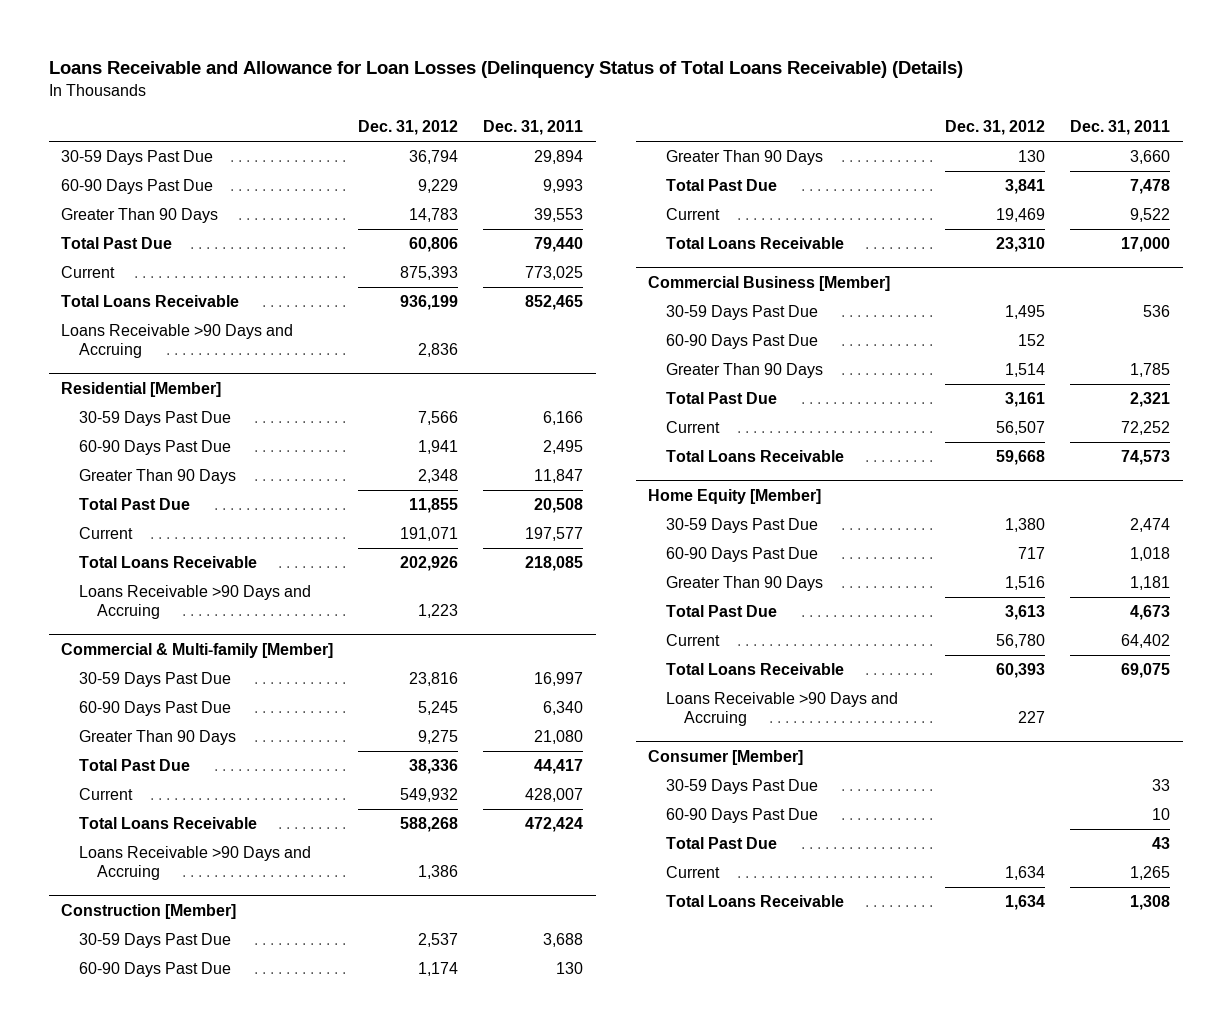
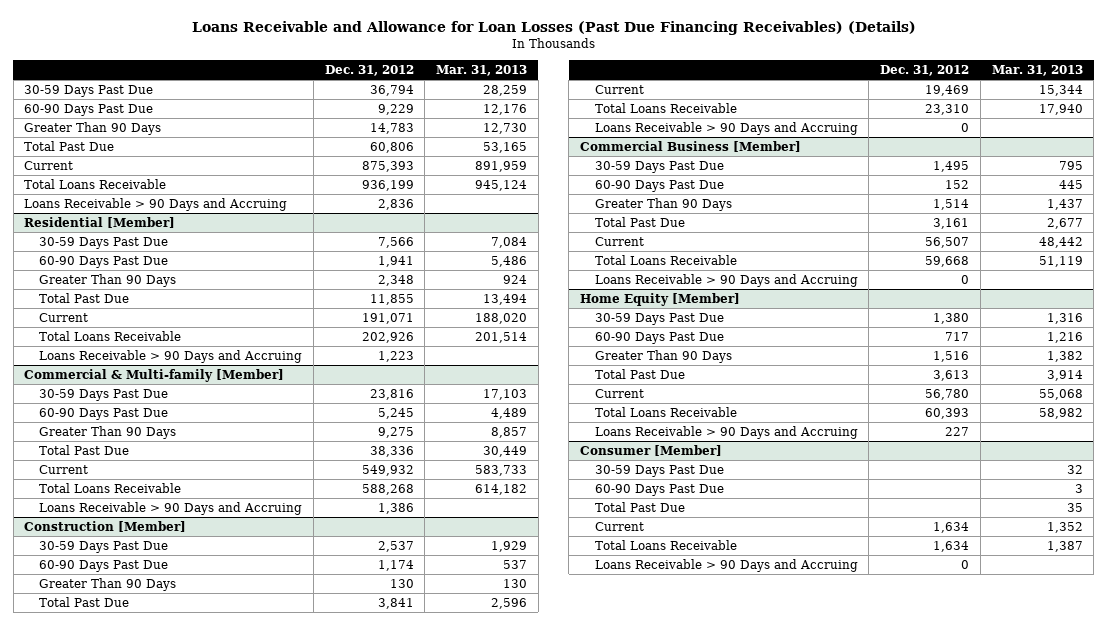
- Loans Receivable and Allowance for Loan Losses (Delinquency Status of Total Loans Receivable) (Details)
+ Loans Receivable and Allowance for Loan Losses (Past Due Financing Receivables) (Details)
- | Dec. 31, 2012 | Dec. 31, 2011
+ | Dec. 31, 2012 | Mar. 31, 2013
- Loans Receivable >90 Days and Accruing | 2,836 |
+ Loans Receivable > 90 Days and Accruing | 2,836 |
@ Residential [Member]
- Loans Receivable >90 Days and Accruing | 1,223 |
+ Loans Receivable > 90 Days and Accruing | 1,223 |
@ Commercial & Multi-family [Member]
- Loans Receivable >90 Days and Accruing | 1,386 |
+ Loans Receivable > 90 Days and Accruing | 1,386 |
@ Construction [Member]
+ Loans Receivable > 90 Days and Accruing | 0 |
@ Commercial Business [Member]
+ Loans Receivable > 90 Days and Accruing | 0 |
@ Home Equity [Member]
- Loans Receivable >90 Days and Accruing | 227 |
+ Loans Receivable > 90 Days and Accruing | 227 |
@ Consumer [Member]
+ Loans Receivable > 90 Days and Accruing | 0 |

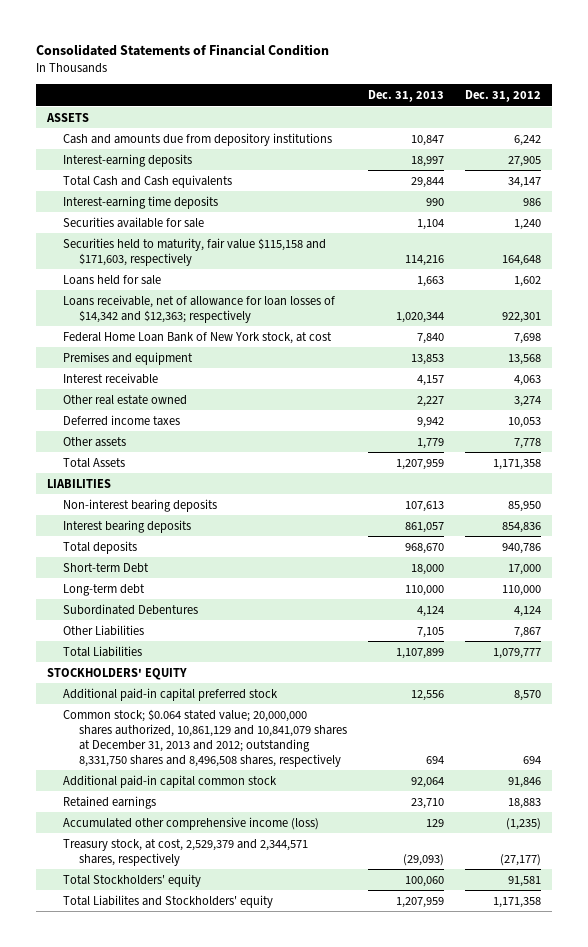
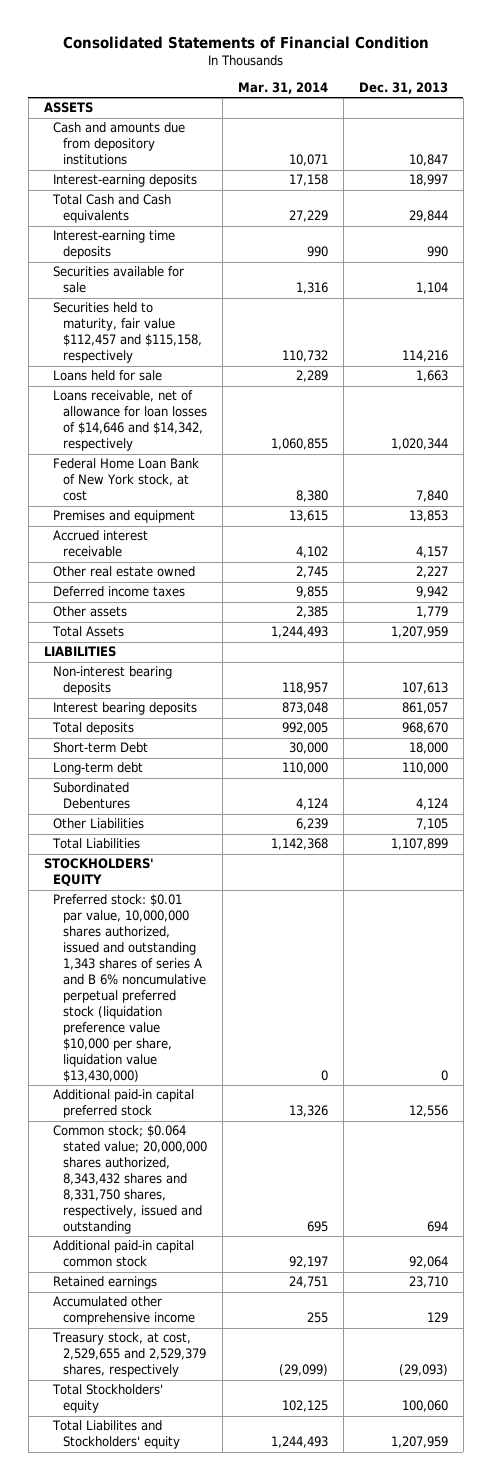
- | Dec. 31, 2013 | Dec. 31, 2012
+ | Mar. 31, 2014 | Dec. 31, 2013
- Securities held to maturity, fair value $115,158 and $171,603, respectively | 114,216 | 164,648
+ Securities held to maturity, fair value $112,457 and $115,158, respectively | 110,732 | 114,216
- Loans receivable, net of allowance for loan losses of $14,342 and $12,363; respectively | 1,020,344 | 922,301
+ Loans receivable, net of allowance for loan losses of $14,646 and $14,342, respectively | 1,060,855 | 1,020,344
- Interest receivable | 4,157 | 4,063
+ Accrued interest receivable | 4,102 | 4,157
+ Preferred stock: $0.01 par value, 10,000,000 shares authorized, issued and outstanding 1,343 shares of series A and B 6% noncumulative perpetual preferred stock (liquidation preference value $10,000 per share, liquidation value $13,430,000) | 0 | 0
- Common stock; $0.064 stated value; 20,000,000 shares authorized, 10,861,129 and 10,841,079 shares at December 31, 2013 and 2012; outstanding 8,331,750 shares and 8,496,508 shares, respectively | 694 | 694
+ Common stock; $0.064 stated value; 20,000,000 shares authorized, 8,343,432 shares and 8,331,750 shares, respectively, issued and outstanding | 695 | 694
- Accumulated other comprehensive income (loss) | 129 | (1,235)
- Treasury stock, at cost, 2,529,379 and 2,344,571 shares, respectively | (29,093) | (27,177)
+ Accumulated other comprehensive income | 255 | 129
+ Treasury stock, at cost, 2,529,655 and 2,529,379 shares, respectively | (29,099) | (29,093)

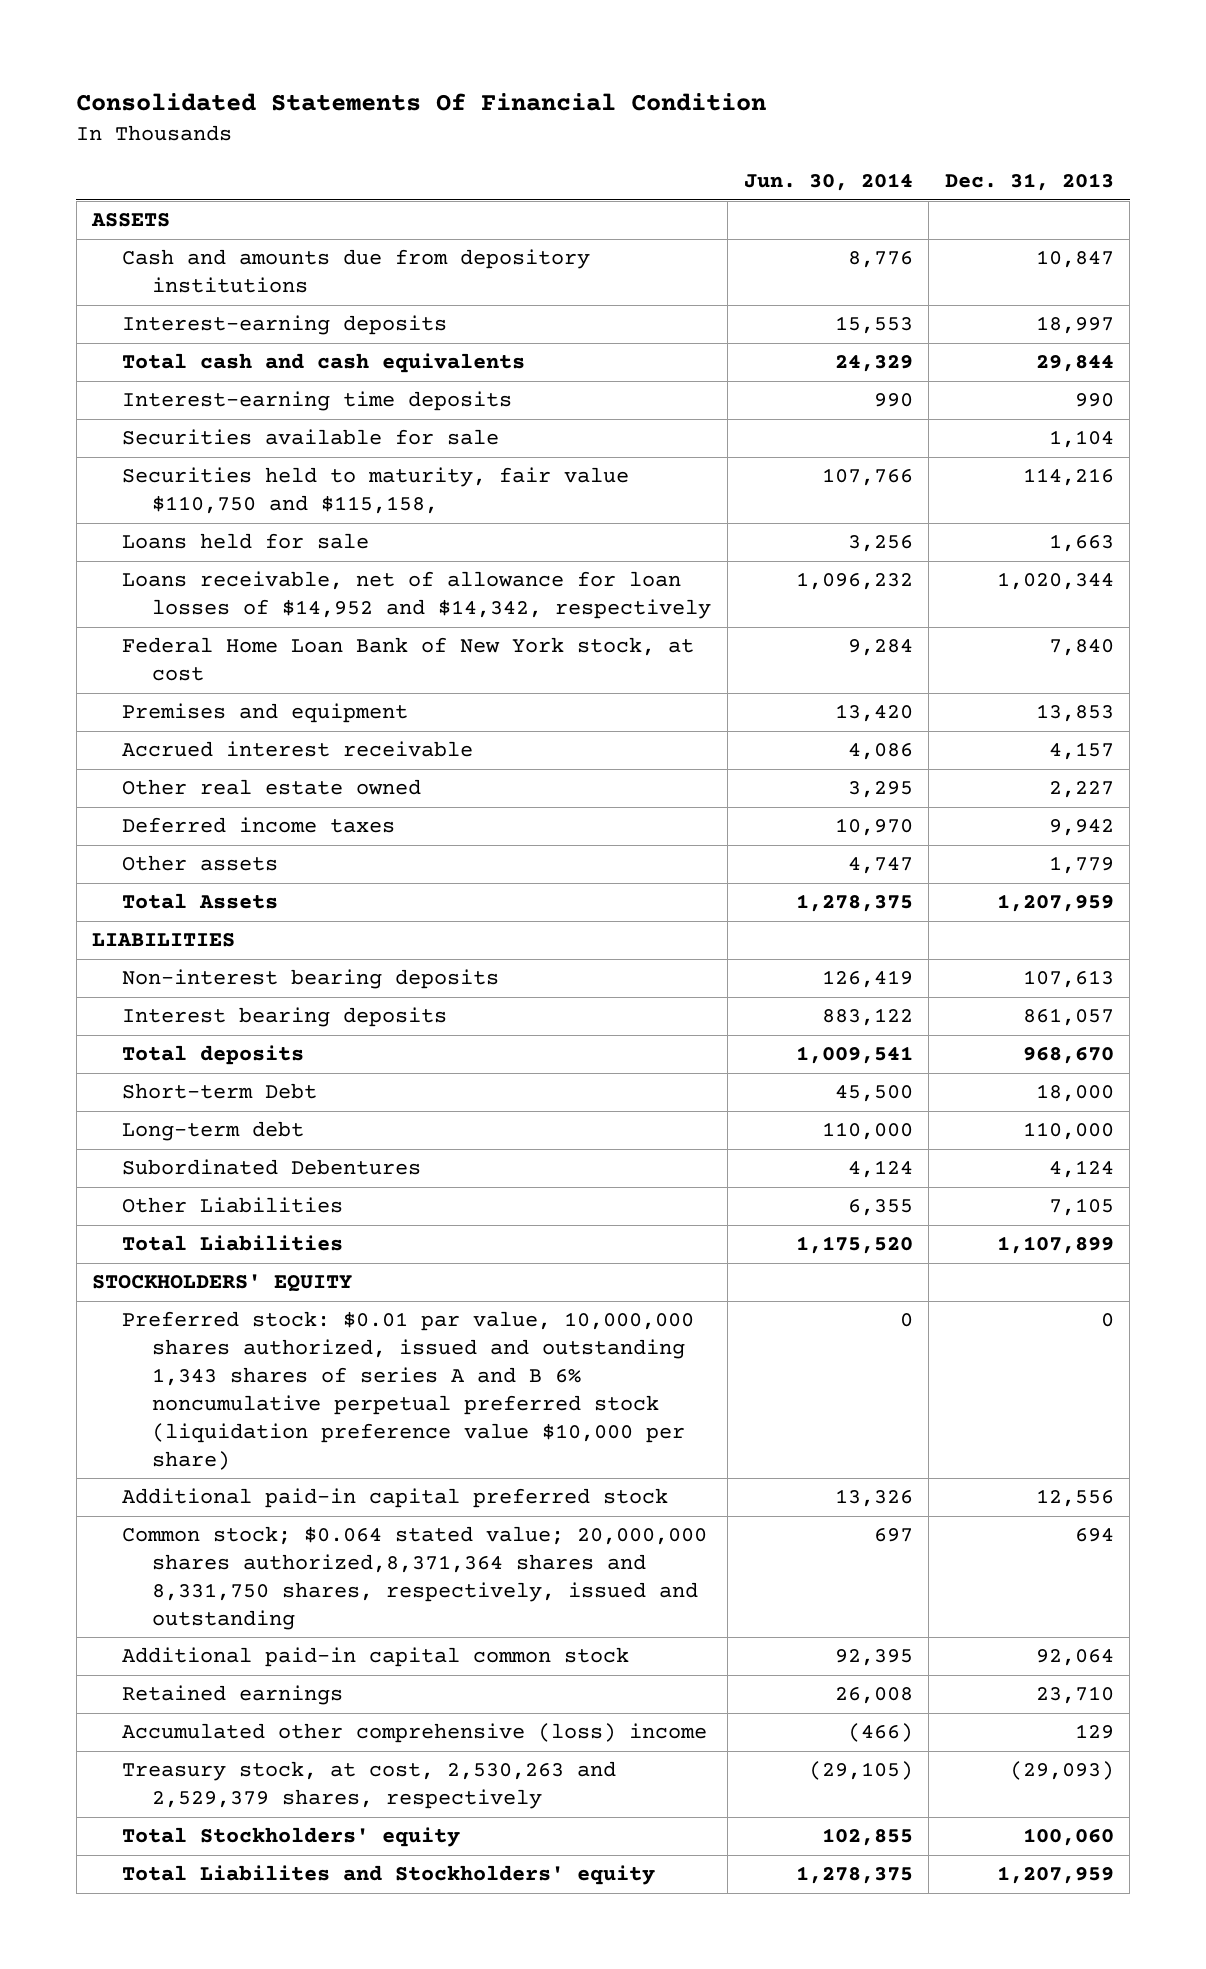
- Consolidated Statements of Financial Condition
+ Consolidated Statements Of Financial Condition
- | Mar. 31, 2014 | Dec. 31, 2013
+ | Jun. 30, 2014 | Dec. 31, 2013
- Total Cash and Cash equivalents | 27,229 | 29,844
+ Total cash and cash equivalents | 24,329 | 29,844
- Securities held to maturity, fair value $112,457 and $115,158, respectively | 110,732 | 114,216
+ Securities held to maturity, fair value $110,750 and $115,158, | 107,766 | 114,216
- Loans receivable, net of allowance for loan losses of $14,646 and $14,342, respectively | 1,060,855 | 1,020,344
+ Loans receivable, net of allowance for loan losses of $14,952 and $14,342, respectively | 1,096,232 | 1,020,344
- Preferred stock: $0.01 par value, 10,000,000 shares authorized, issued and outstanding 1,343 shares of series A and B 6% noncumulative perpetual preferred stock (liquidation preference value $10,000 per share, liquidation value $13,430,000) | 0 | 0
+ Preferred stock: $0.01 par value, 10,000,000 shares authorized, issued and outstanding 1,343 shares of series A and B 6% noncumulative perpetual preferred stock (liquidation preference value $10,000 per share) | 0 | 0
- Common stock; $0.064 stated value; 20,000,000 shares authorized, 8,343,432 shares and 8,331,750 shares, respectively, issued and outstanding | 695 | 694
+ Common stock; $0.064 stated value; 20,000,000 shares authorized,8,371,364 shares and 8,331,750 shares, respectively, issued and outstanding | 697 | 694
- Accumulated other comprehensive income | 255 | 129
- Treasury stock, at cost, 2,529,655 and 2,529,379 shares, respectively | (29,099) | (29,093)
+ Accumulated other comprehensive (loss) income | (466) | 129
+ Treasury stock, at cost, 2,530,263 and 2,529,379 shares, respectively | (29,105) | (29,093)

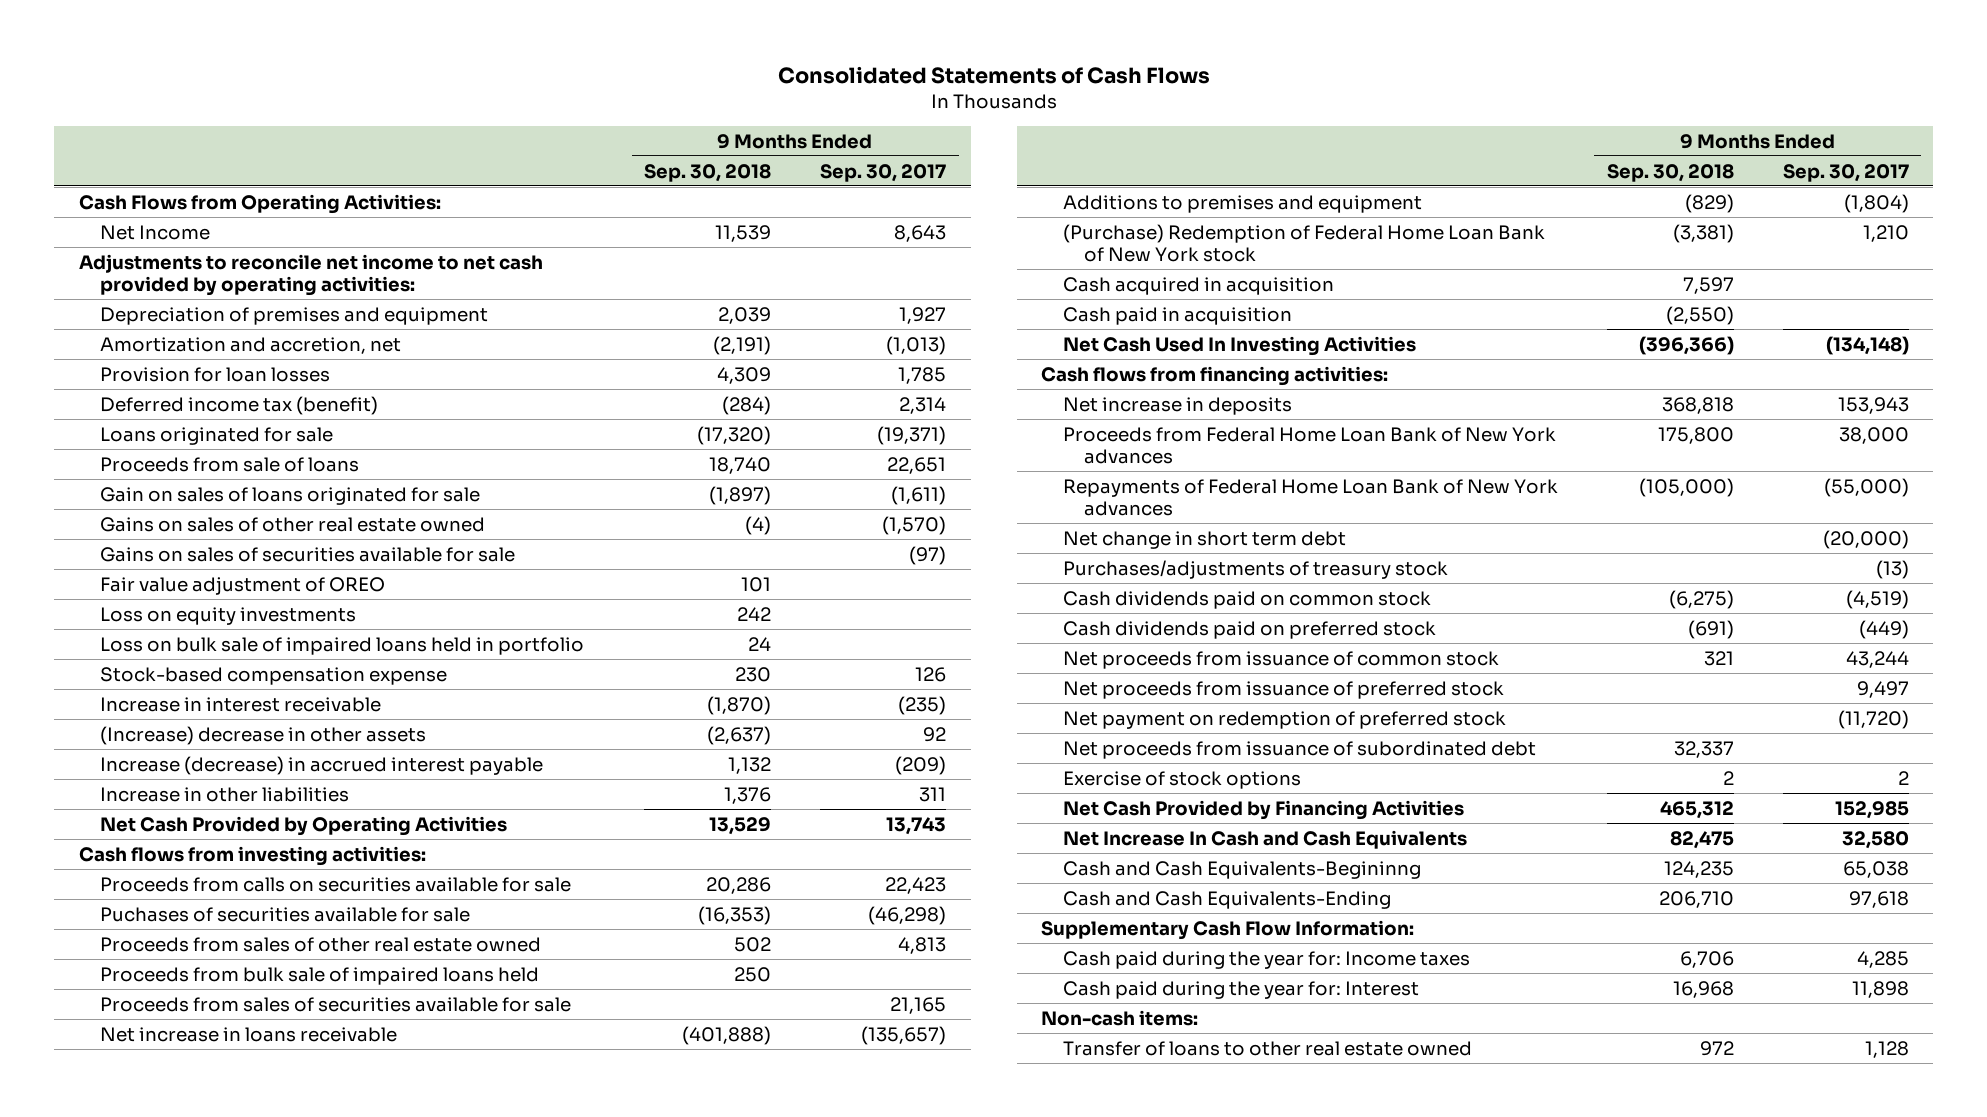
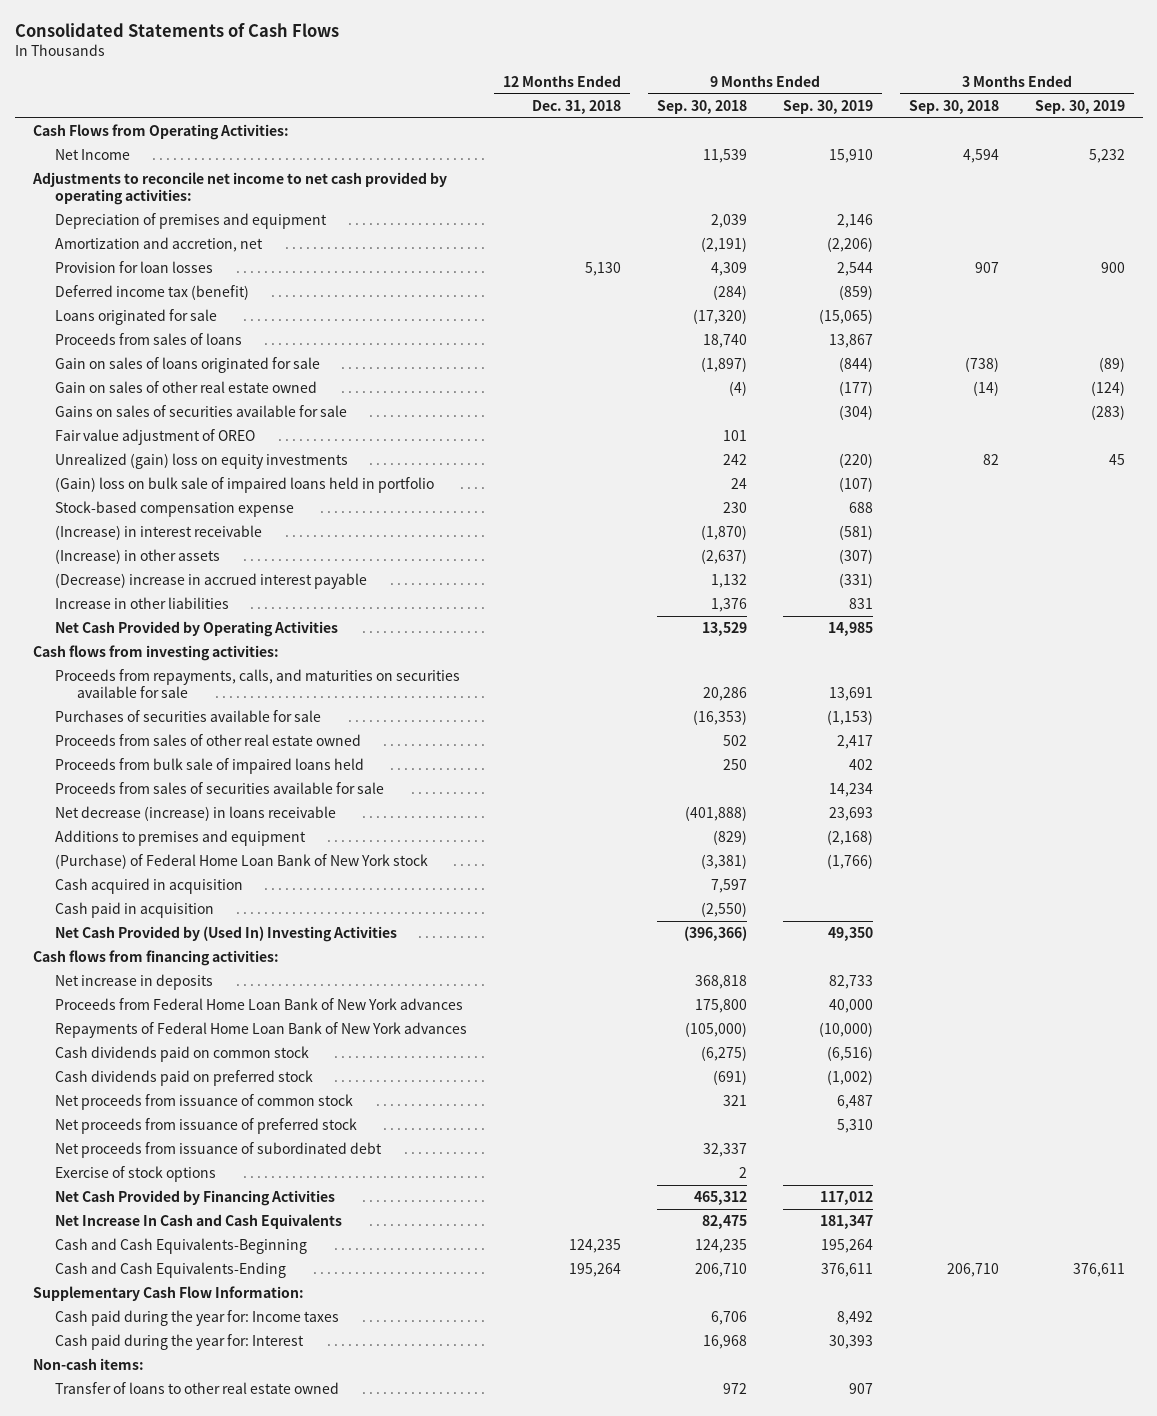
- | 9 Months Ended Sep. 30, 2018 | 9 Months Ended Sep. 30, 2017
+ | 12 Months Ended Dec. 31, 2018 | 9 Months Ended Sep. 30, 2018 | 9 Months Ended Sep. 30, 2019 | 3 Months Ended Sep. 30, 2018 | 3 Months Ended Sep. 30, 2019
- Proceeds from sale of loans | 18,740 | 22,651
+ Proceeds from sales of loans | | 18,740 | 13,867 | |
- Gains on sales of other real estate owned | (4) | (1,570)
+ Gain on sales of other real estate owned | | (4) | (177) | (14) | (124)
- Loss on equity investments | 242 |
- Loss on bulk sale of impaired loans held in portfolio | 24 |
+ Unrealized (gain) loss on equity investments | | 242 | (220) | 82 | 45
+ (Gain) loss on bulk sale of impaired loans held in portfolio | | 24 | (107) | |
- Increase in interest receivable | (1,870) | (235)
- (Increase) decrease in other assets | (2,637) | 92
- Increase (decrease) in accrued interest payable | 1,132 | (209)
+ (Increase) in interest receivable | | (1,870) | (581) | |
+ (Increase) in other assets | | (2,637) | (307) | |
+ (Decrease) increase in accrued interest payable | | 1,132 | (331) | |
- Proceeds from calls on securities available for sale | 20,286 | 22,423
- Puchases of securities available for sale | (16,353) | (46,298)
+ Proceeds from repayments, calls, and maturities on securities available for sale | | 20,286 | 13,691 | |
+ Purchases of securities available for sale | | (16,353) | (1,153) | |
- Net increase in loans receivable | (401,888) | (135,657)
+ Net decrease (increase) in loans receivable | | (401,888) | 23,693 | |
- (Purchase) Redemption of Federal Home Loan Bank of New York stock | (3,381) | 1,210
+ (Purchase) of Federal Home Loan Bank of New York stock | | (3,381) | (1,766) | |
- Net Cash Used In Investing Activities | (396,366) | (134,148)
+ Net Cash Provided by (Used In) Investing Activities | | (396,366) | 49,350 | |
- Net change in short term debt | | (20,000)
- Purchases/adjustments of treasury stock | | (13)
- Net payment on redemption of preferred stock | | (11,720)
- Cash and Cash Equivalents-Begininng | 124,235 | 65,038
+ Cash and Cash Equivalents-Beginning | 124,235 | 124,235 | 195,264 | |

